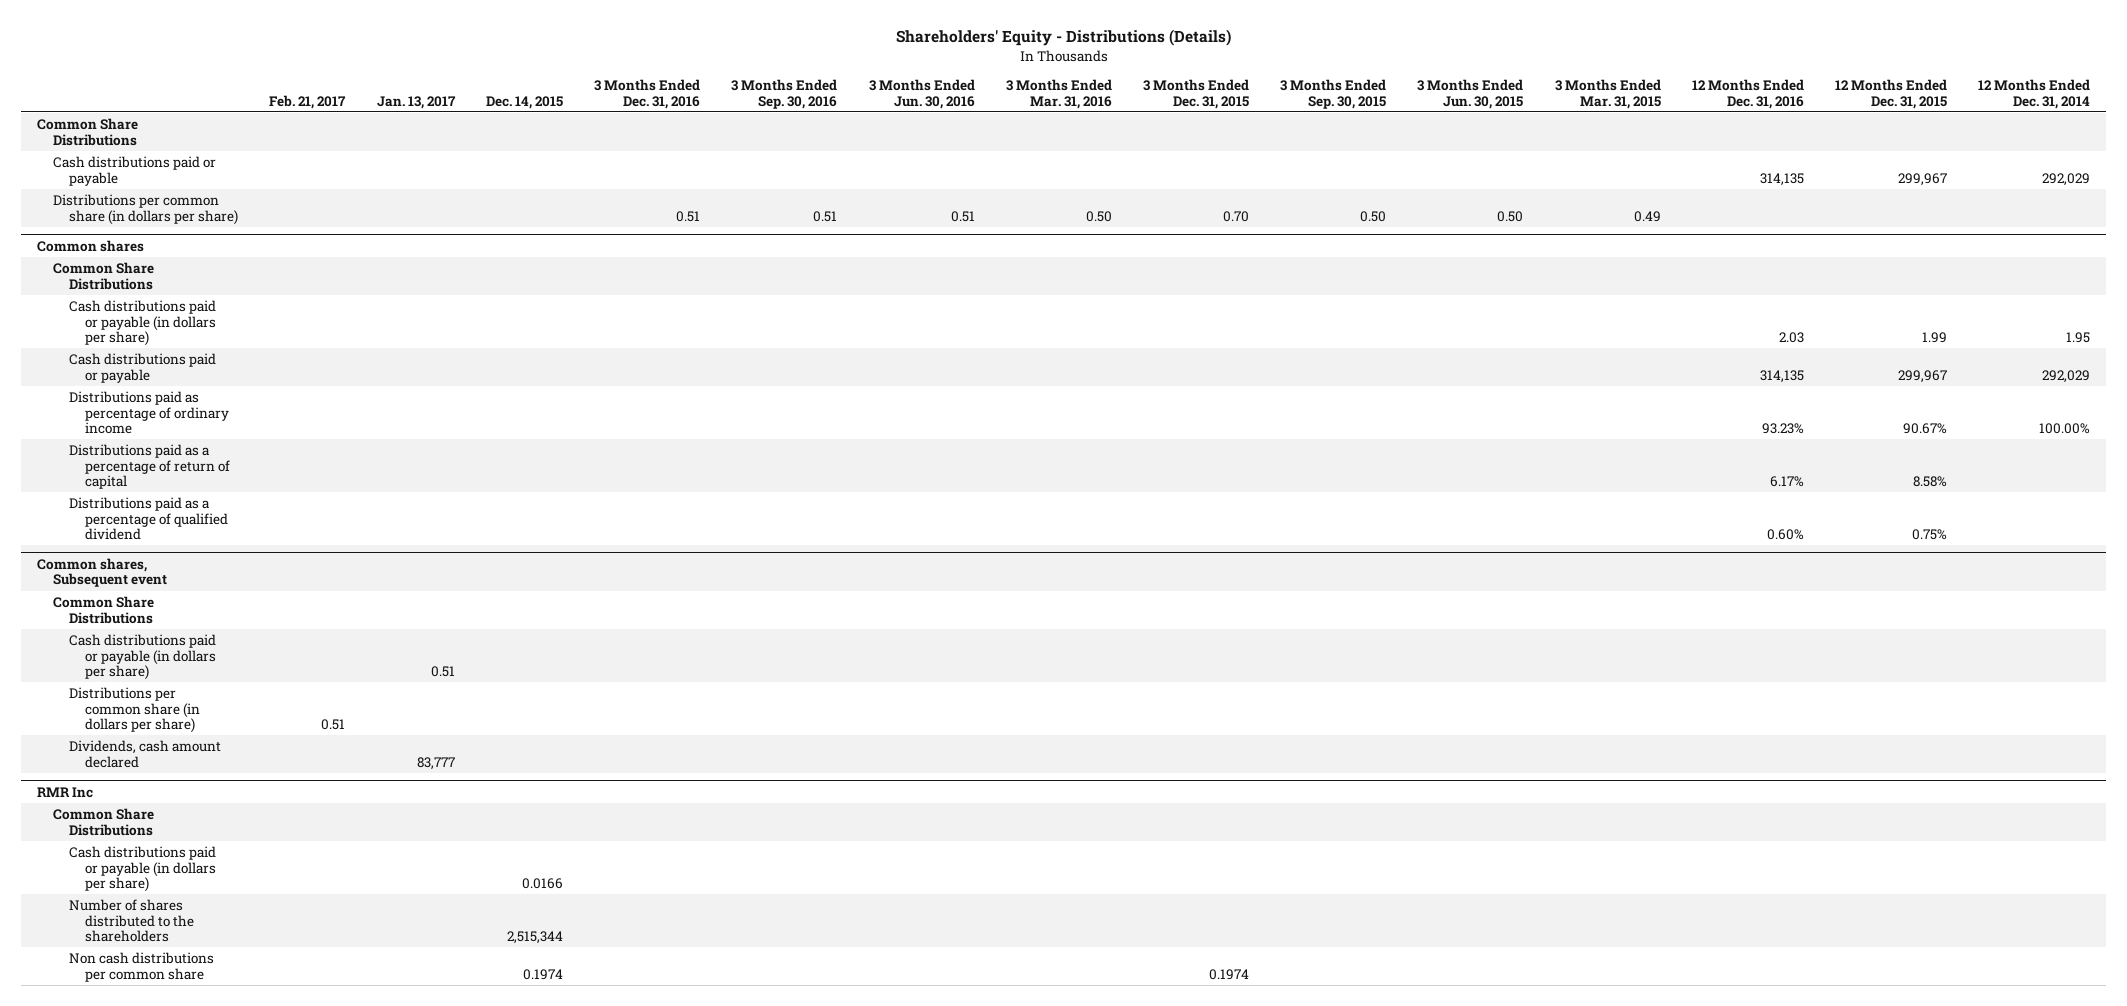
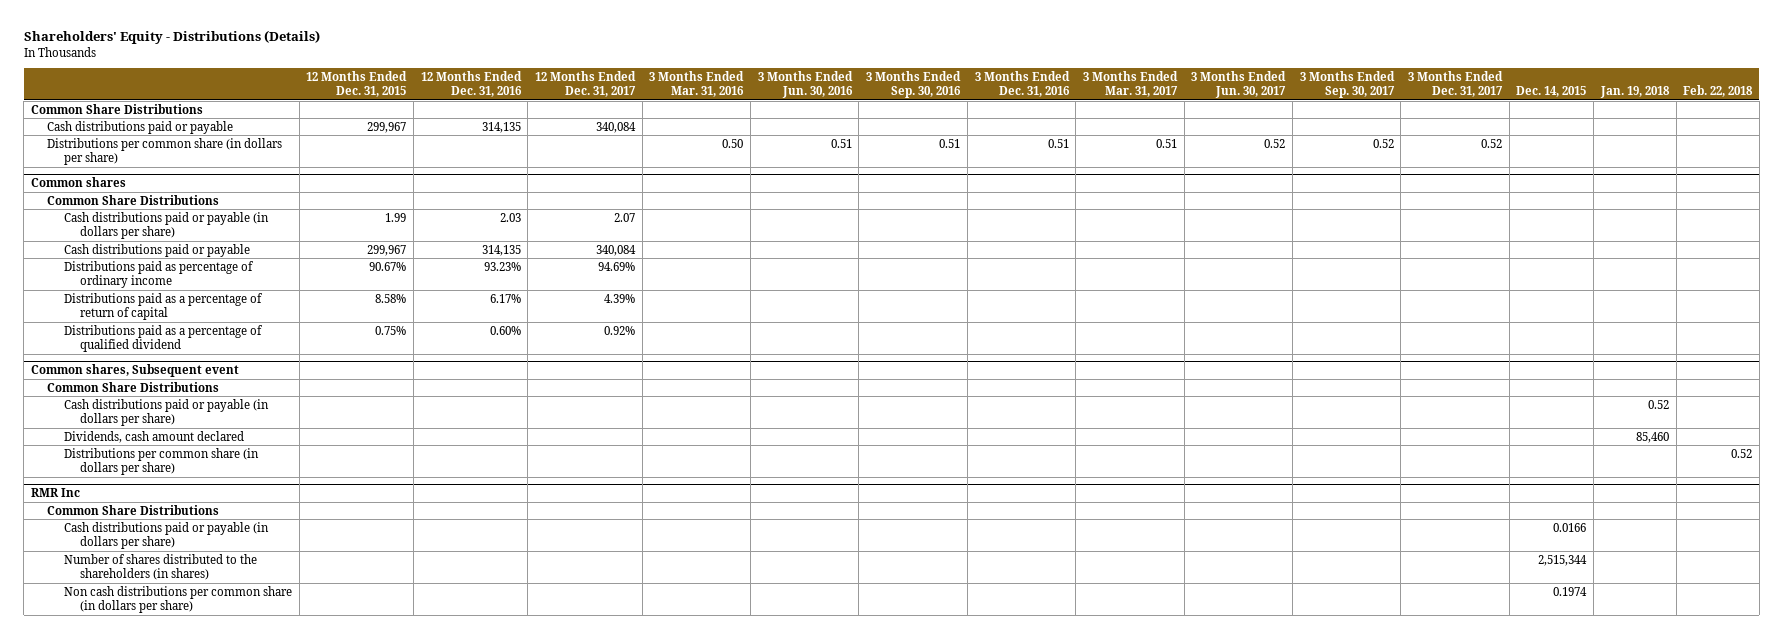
- | Feb. 21, 2017 | Jan. 13, 2017 | Dec. 14, 2015 | 3 Months Ended Dec. 31, 2016 | 3 Months Ended Sep. 30, 2016 | 3 Months Ended Jun. 30, 2016 | 3 Months Ended Mar. 31, 2016 | 3 Months Ended Dec. 31, 2015 | 3 Months Ended Sep. 30, 2015 | 3 Months Ended Jun. 30, 2015 | 3 Months Ended Mar. 31, 2015 | 12 Months Ended Dec. 31, 2016 | 12 Months Ended Dec. 31, 2015 | 12 Months Ended Dec. 31, 2014
+ | 12 Months Ended Dec. 31, 2015 | 12 Months Ended Dec. 31, 2016 | 12 Months Ended Dec. 31, 2017 | 3 Months Ended Mar. 31, 2016 | 3 Months Ended Jun. 30, 2016 | 3 Months Ended Sep. 30, 2016 | 3 Months Ended Dec. 31, 2016 | 3 Months Ended Mar. 31, 2017 | 3 Months Ended Jun. 30, 2017 | 3 Months Ended Sep. 30, 2017 | 3 Months Ended Dec. 31, 2017 | Dec. 14, 2015 | Jan. 19, 2018 | Feb. 22, 2018
@ Common shares, Subsequent event
moved down: Distributions per common share (in dollars per share) | | | | | | | | | | | | | | 0.52
@ RMR Inc
- Number of shares distributed to the shareholders | | | 2,515,344 | | | | | | | | | | |
- Non cash distributions per common share | | | 0.1974 | | | | | 0.1974 | | | | | |
+ Number of shares distributed to the shareholders (in shares) | | | | | | | | | | | | 2,515,344 | |
+ Non cash distributions per common share (in dollars per share) | | | | | | | | | | | | 0.1974 | |

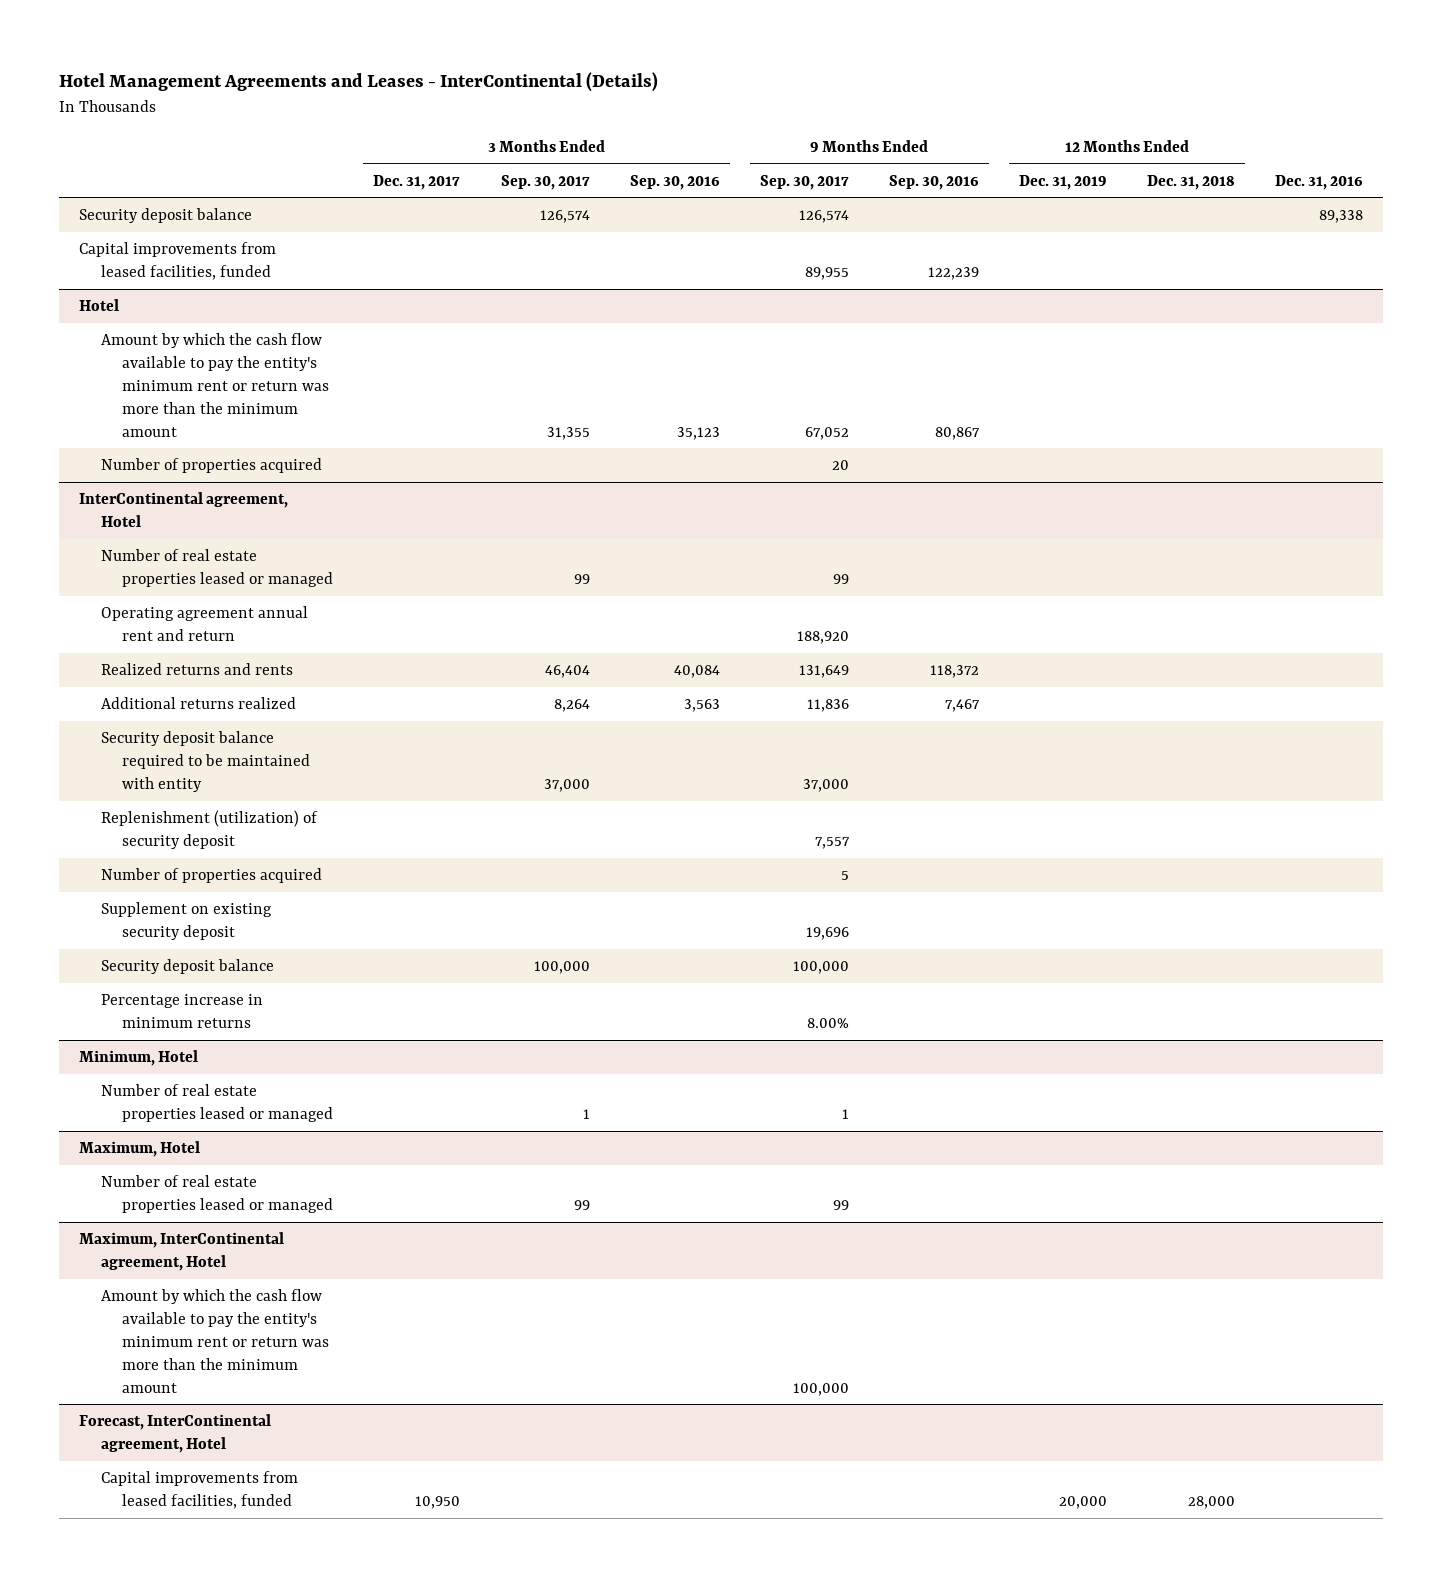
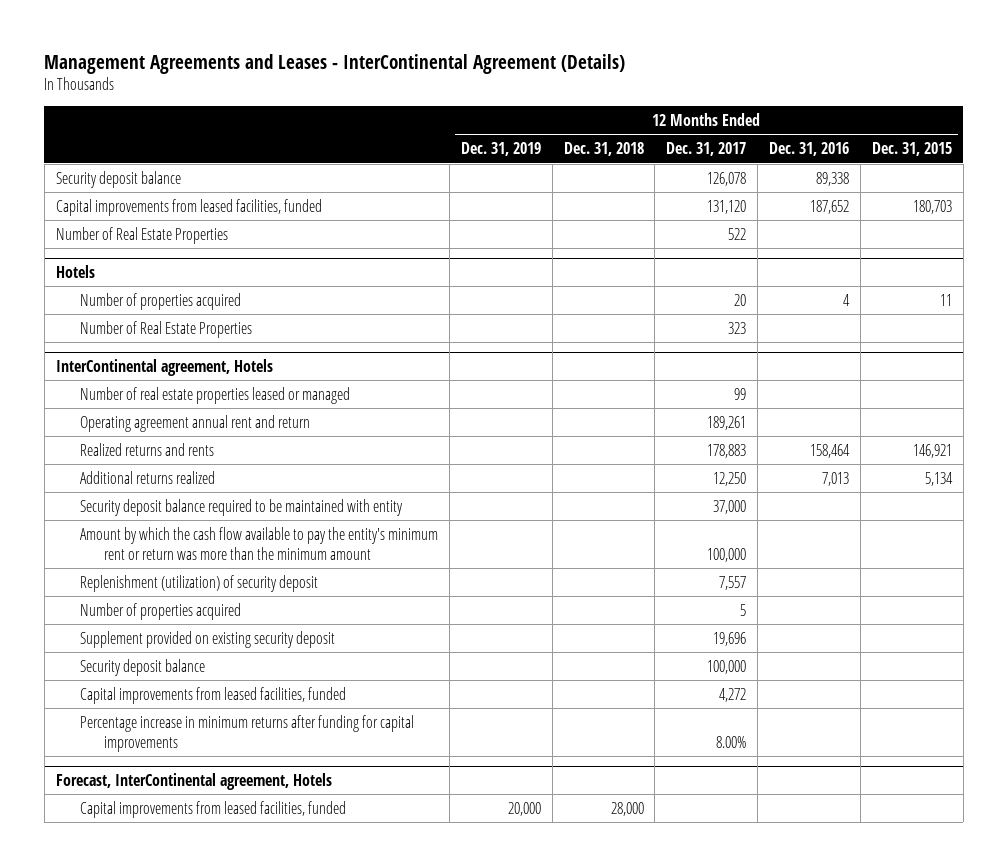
- Hotel Management Agreements and Leases - InterContinental (Details)
+ Management Agreements and Leases - InterContinental Agreement (Details)
- | 3 Months Ended Dec. 31, 2017 | 3 Months Ended Sep. 30, 2017 | 3 Months Ended Sep. 30, 2016 | 9 Months Ended Sep. 30, 2017 | 9 Months Ended Sep. 30, 2016 | 12 Months Ended Dec. 31, 2019 | 12 Months Ended Dec. 31, 2018 | Dec. 31, 2016
+ | 12 Months Ended Dec. 31, 2019 | 12 Months Ended Dec. 31, 2018 | 12 Months Ended Dec. 31, 2017 | 12 Months Ended Dec. 31, 2016 | 12 Months Ended Dec. 31, 2015
- Hotel
- Amount by which the cash flow available to pay the entity's minimum rent or return was more than the minimum amount | | 31,355 | 35,123 | 67,052 | 80,867 | | |
+ Number of Real Estate Properties | | | 522 | |
+ Hotels
- InterContinental agreement, Hotel
+ Number of Real Estate Properties | | | 323 | |
+ InterContinental agreement, Hotels
+ Amount by which the cash flow available to pay the entity's minimum rent or return was more than the minimum amount | | | 100,000 | |
- Supplement on existing security deposit | | | | 19,696 | | | |
+ Supplement provided on existing security deposit | | | 19,696 | |
- Percentage increase in minimum returns | | | | 8.00% | | | |
- Minimum, Hotel
- Number of real estate properties leased or managed | | 1 | | 1 | | | |
- Maximum, Hotel
- Number of real estate properties leased or managed | | 99 | | 99 | | | |
- Maximum, InterContinental agreement, Hotel
- Amount by which the cash flow available to pay the entity's minimum rent or return was more than the minimum amount | | | | 100,000 | | | |
- Forecast, InterContinental agreement, Hotel
+ Capital improvements from leased facilities, funded | | | 4,272 | |
+ Percentage increase in minimum returns after funding for capital improvements | | | 8.00% | |
+ Forecast, InterContinental agreement, Hotels

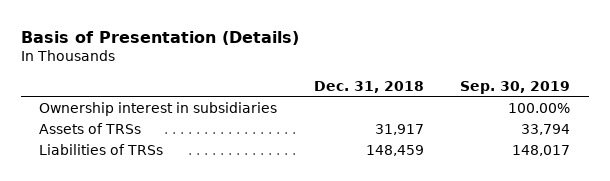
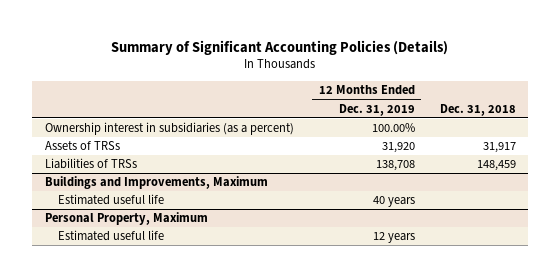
- Basis of Presentation (Details)
+ Summary of Significant Accounting Policies (Details)
- | Dec. 31, 2018 | Sep. 30, 2019
+ | 12 Months Ended Dec. 31, 2019 | Dec. 31, 2018
- Ownership interest in subsidiaries | | 100.00%
+ Ownership interest in subsidiaries (as a percent) | 100.00% |
+ Buildings and Improvements, Maximum
+ Estimated useful life | 40 years |
+ Personal Property, Maximum
+ Estimated useful life | 12 years |

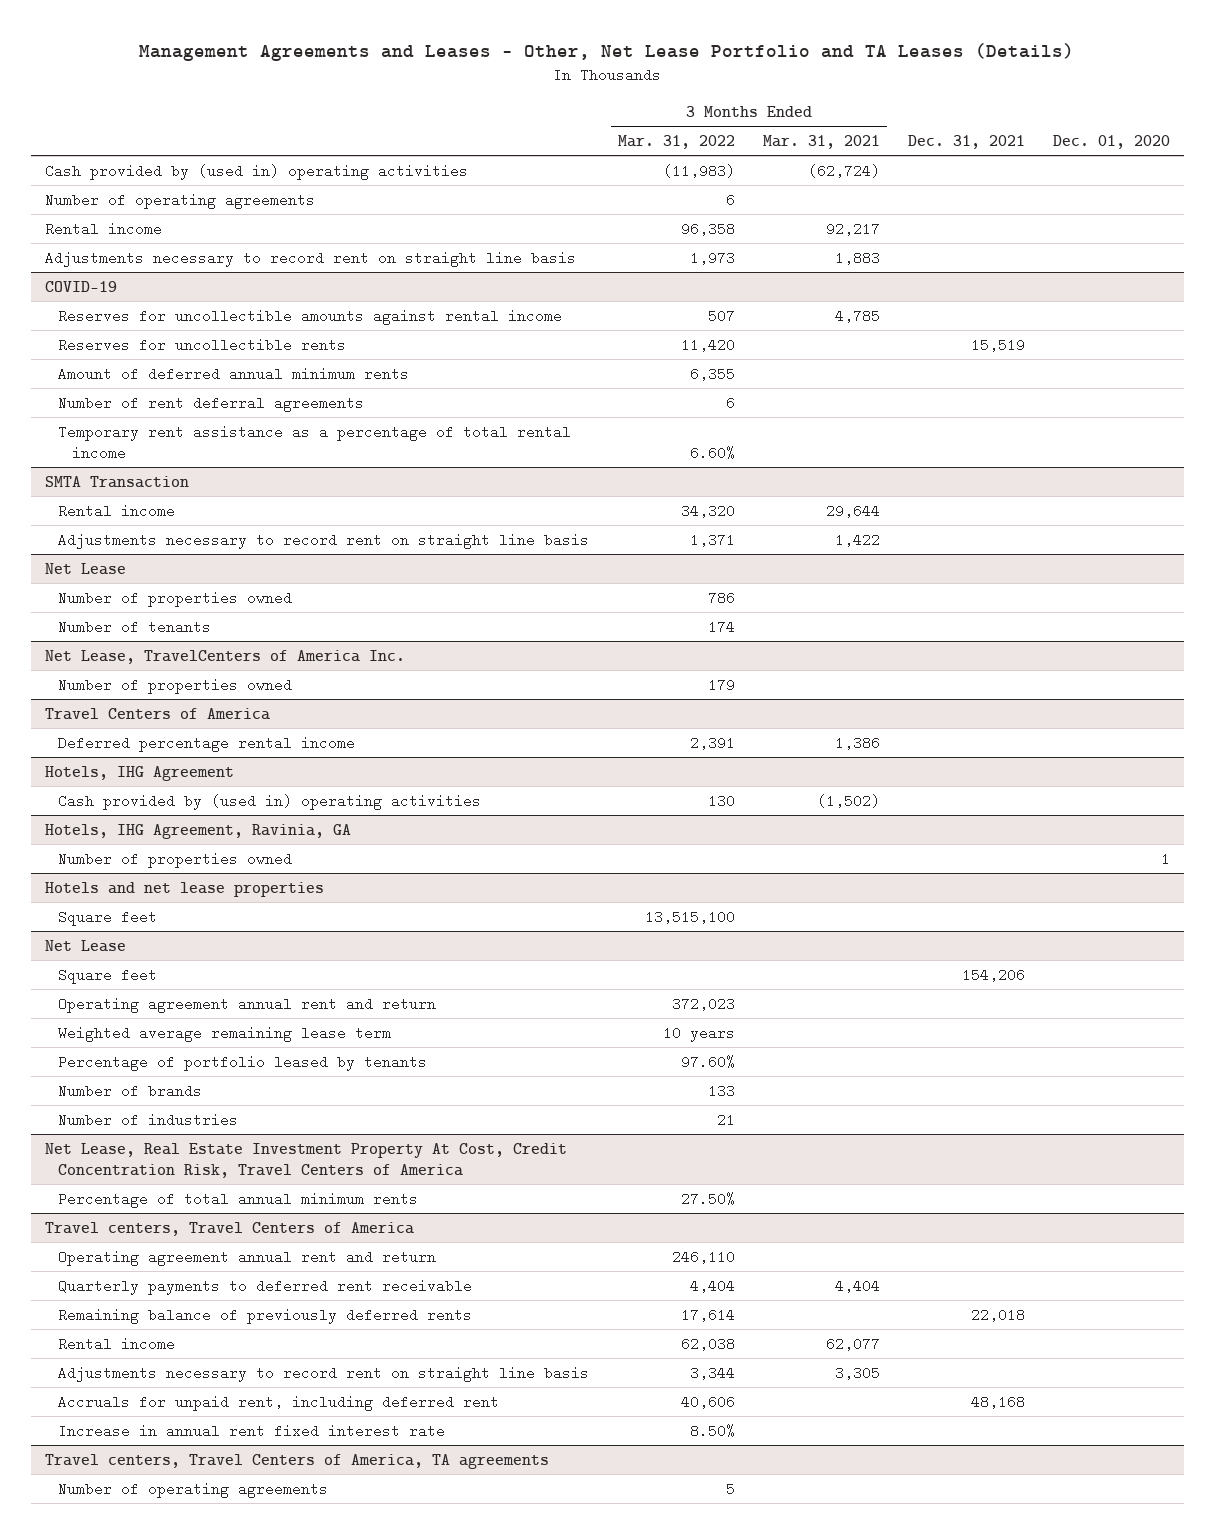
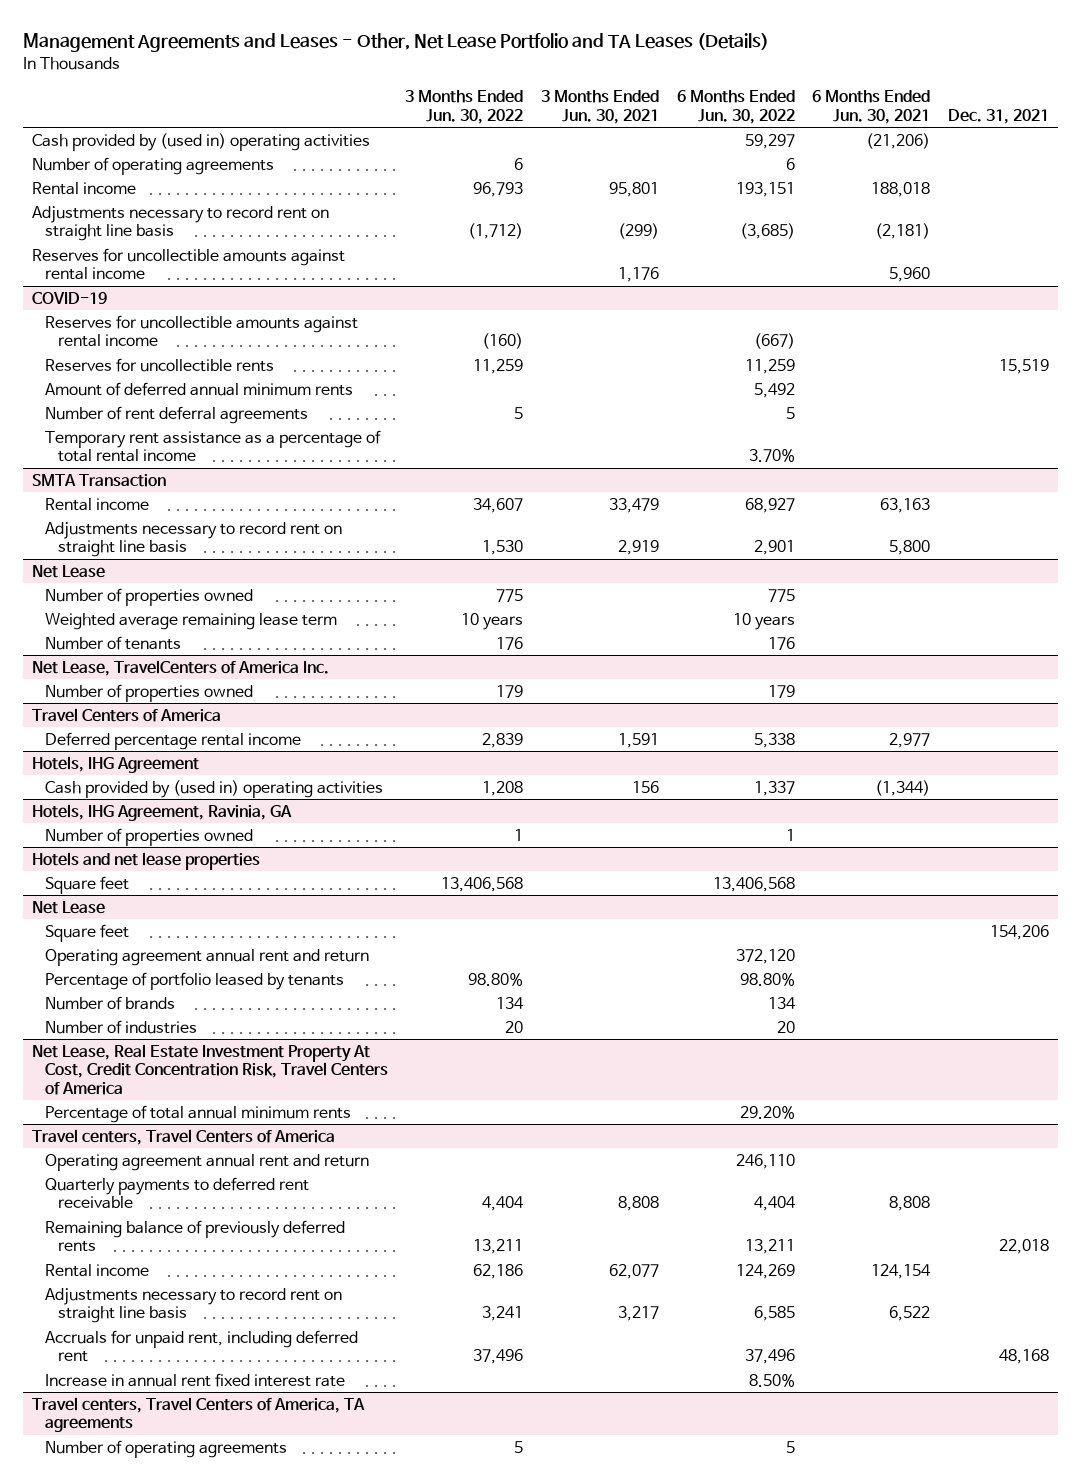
- | 3 Months Ended Mar. 31, 2022 | 3 Months Ended Mar. 31, 2021 | Dec. 31, 2021 | Dec. 01, 2020
+ | 3 Months Ended Jun. 30, 2022 | 3 Months Ended Jun. 30, 2021 | 6 Months Ended Jun. 30, 2022 | 6 Months Ended Jun. 30, 2021 | Dec. 31, 2021
+ Reserves for uncollectible amounts against rental income | | 1,176 | | 5,960 |
@ Net Lease
moved up: Weighted average remaining lease term | 10 years | | 10 years | |

